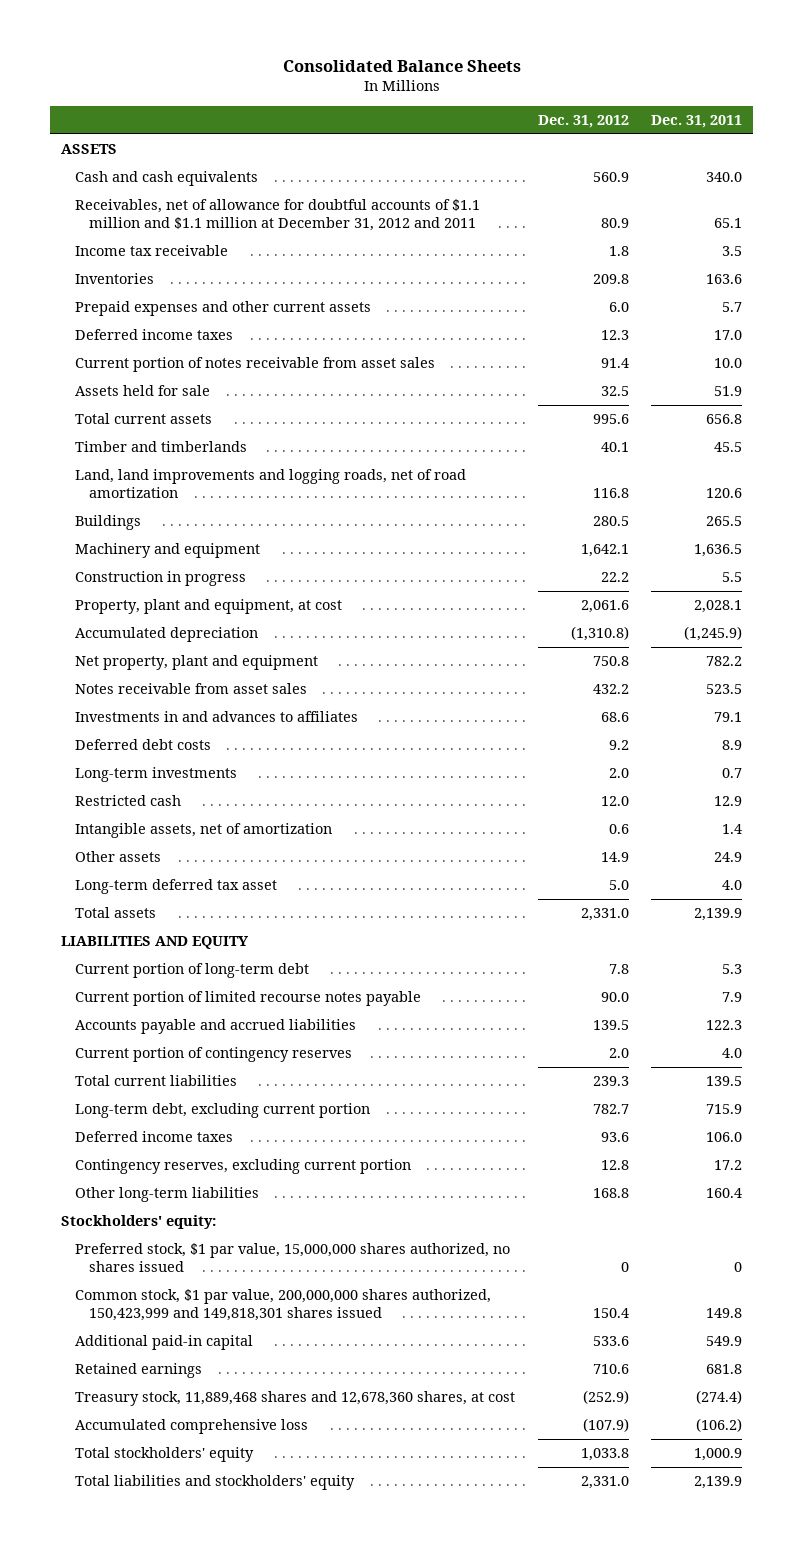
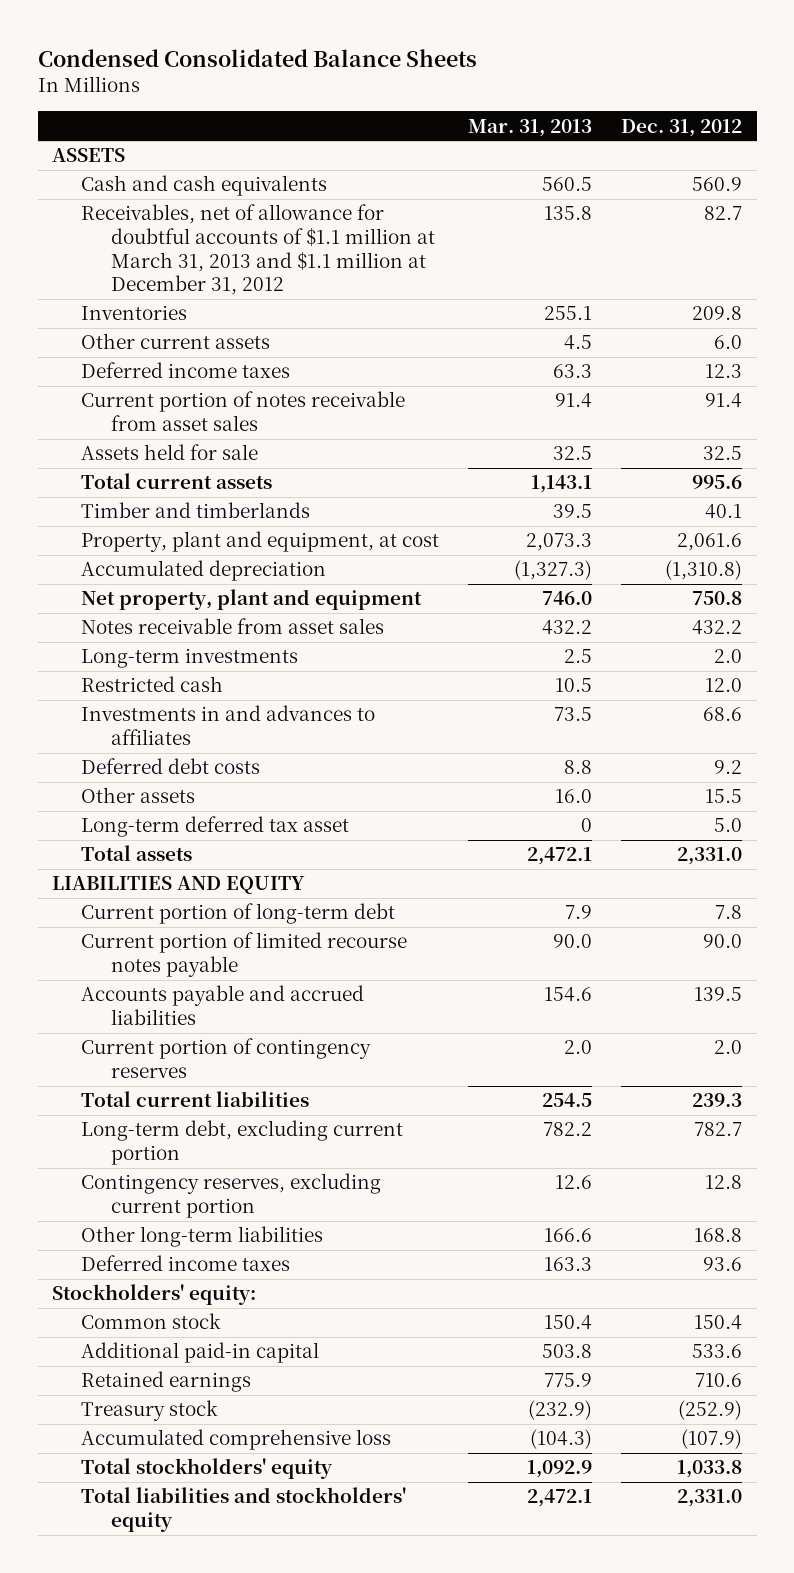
- Consolidated Balance Sheets
+ Condensed Consolidated Balance Sheets
- | Dec. 31, 2012 | Dec. 31, 2011
+ | Mar. 31, 2013 | Dec. 31, 2012
- Receivables, net of allowance for doubtful accounts of $1.1 million and $1.1 million at December 31, 2012 and 2011 | 80.9 | 65.1
- Income tax receivable | 1.8 | 3.5
+ Receivables, net of allowance for doubtful accounts of $1.1 million at March 31, 2013 and $1.1 million at December 31, 2012 | 135.8 | 82.7
- Prepaid expenses and other current assets | 6.0 | 5.7
+ Other current assets | 4.5 | 6.0
- Land, land improvements and logging roads, net of road amortization | 116.8 | 120.6
- Buildings | 280.5 | 265.5
- Machinery and equipment | 1,642.1 | 1,636.5
- Construction in progress | 22.2 | 5.5
- Intangible assets, net of amortization | 0.6 | 1.4
- Other assets | 14.9 | 24.9
moved down: Investments in and advances to affiliates | 73.5 | 68.6
moved down: Deferred debt costs | 8.8 | 9.2
+ Other assets | 16.0 | 15.5
moved down: Deferred income taxes | 163.3 | 93.6
- Preferred stock, $1 par value, 15,000,000 shares authorized, no shares issued | 0 | 0
- Common stock, $1 par value, 200,000,000 shares authorized, 150,423,999 and 149,818,301 shares issued | 150.4 | 149.8
+ Common stock | 150.4 | 150.4
- Treasury stock, 11,889,468 shares and 12,678,360 shares, at cost | (252.9) | (274.4)
+ Treasury stock | (232.9) | (252.9)

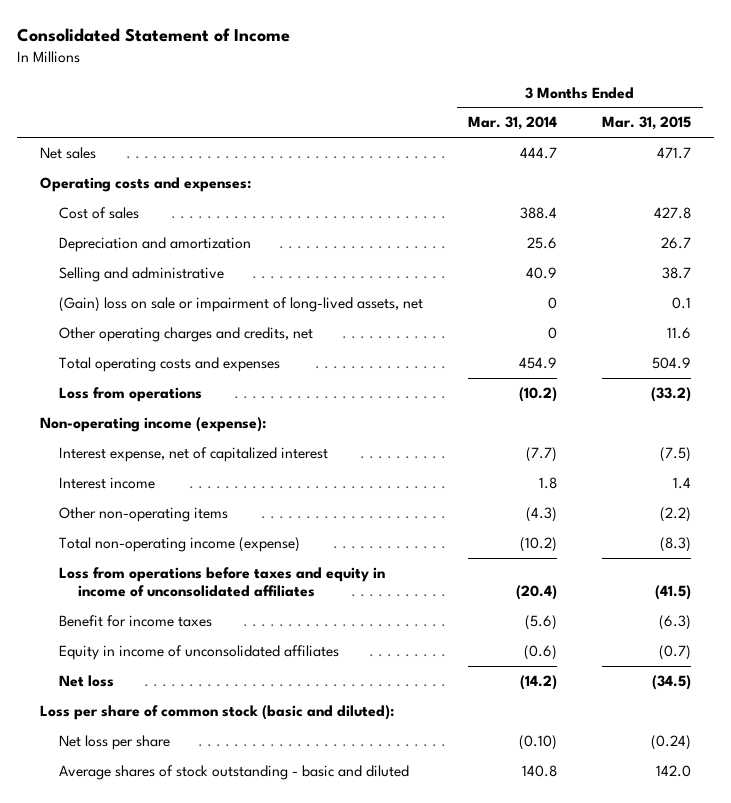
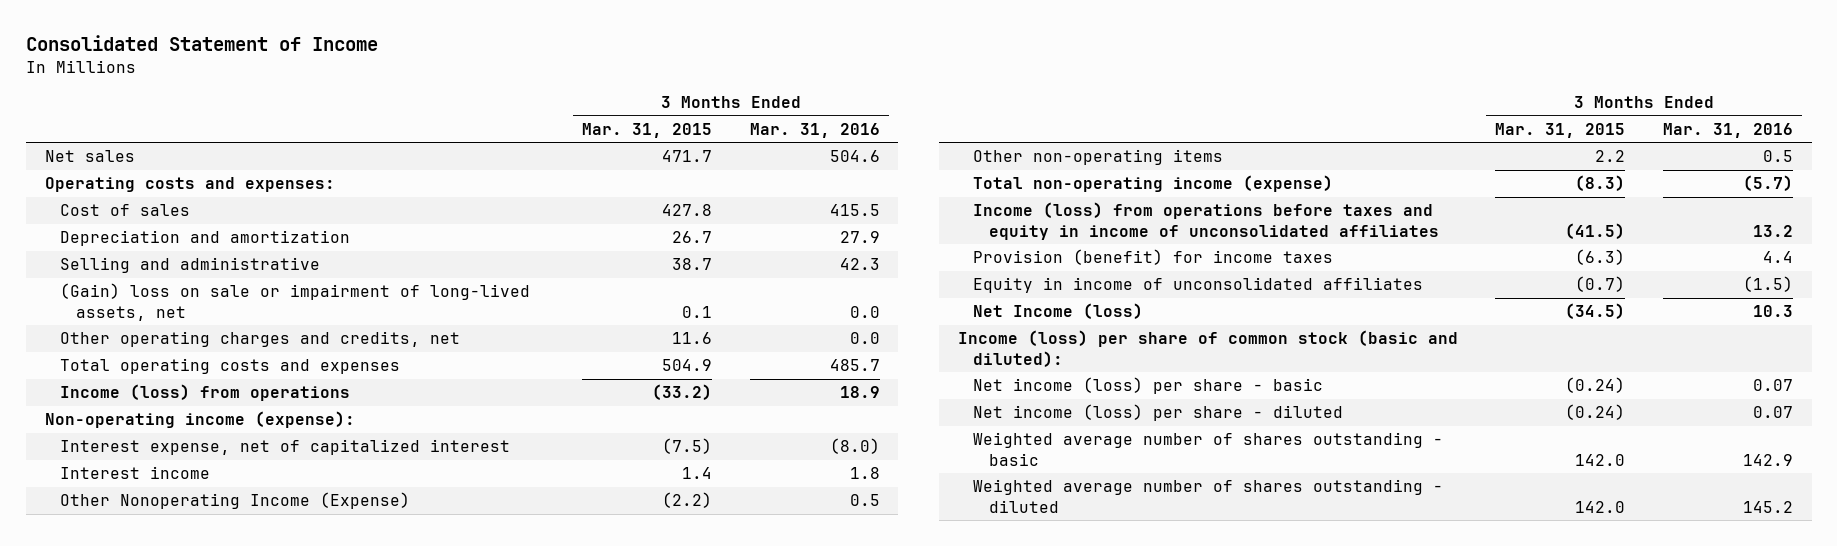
- | 3 Months Ended Mar. 31, 2014 | 3 Months Ended Mar. 31, 2015
+ | 3 Months Ended Mar. 31, 2015 | 3 Months Ended Mar. 31, 2016
- Loss from operations | (10.2) | (33.2)
+ Income (loss) from operations | (33.2) | 18.9
- Other non-operating items | (4.3) | (2.2)
+ Other Nonoperating Income (Expense) | (2.2) | 0.5
+ Other non-operating items | 2.2 | 0.5
- Loss from operations before taxes and equity in income of unconsolidated affiliates | (20.4) | (41.5)
- Benefit for income taxes | (5.6) | (6.3)
+ Income (loss) from operations before taxes and equity in income of unconsolidated affiliates | (41.5) | 13.2
+ Provision (benefit) for income taxes | (6.3) | 4.4
- Net loss | (14.2) | (34.5)
- Loss per share of common stock (basic and diluted):
- Net loss per share | (0.10) | (0.24)
- Average shares of stock outstanding - basic and diluted | 140.8 | 142.0
+ Net Income (loss) | (34.5) | 10.3
+ Income (loss) per share of common stock (basic and diluted):
+ Net income (loss) per share - basic | (0.24) | 0.07
+ Net income (loss) per share - diluted | (0.24) | 0.07
+ Weighted average number of shares outstanding - basic | 142.0 | 142.9
+ Weighted average number of shares outstanding - diluted | 142.0 | 145.2

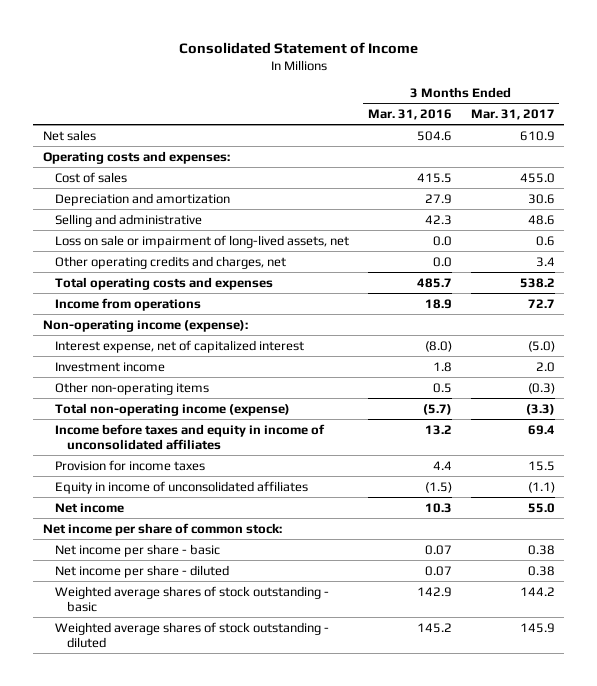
- | 3 Months Ended Mar. 31, 2015 | 3 Months Ended Mar. 31, 2016
+ | 3 Months Ended Mar. 31, 2016 | 3 Months Ended Mar. 31, 2017
- (Gain) loss on sale or impairment of long-lived assets, net | 0.1 | 0.0
- Other operating charges and credits, net | 11.6 | 0.0
+ Loss on sale or impairment of long-lived assets, net | 0.0 | 0.6
+ Other operating credits and charges, net | 0.0 | 3.4
- Income (loss) from operations | (33.2) | 18.9
+ Income from operations | 18.9 | 72.7
- Interest income | 1.4 | 1.8
- Other Nonoperating Income (Expense) | (2.2) | 0.5
+ Investment income | 1.8 | 2.0
- Income (loss) from operations before taxes and equity in income of unconsolidated affiliates | (41.5) | 13.2
- Provision (benefit) for income taxes | (6.3) | 4.4
+ Income before taxes and equity in income of unconsolidated affiliates | 13.2 | 69.4
+ Provision for income taxes | 4.4 | 15.5
- Net Income (loss) | (34.5) | 10.3
- Income (loss) per share of common stock (basic and diluted):
- Net income (loss) per share - basic | (0.24) | 0.07
- Net income (loss) per share - diluted | (0.24) | 0.07
- Weighted average number of shares outstanding - basic | 142.0 | 142.9
- Weighted average number of shares outstanding - diluted | 142.0 | 145.2
+ Net income | 10.3 | 55.0
+ Net income per share of common stock:
+ Net income per share - basic | 0.07 | 0.38
+ Net income per share - diluted | 0.07 | 0.38
+ Weighted average shares of stock outstanding - basic | 142.9 | 144.2
+ Weighted average shares of stock outstanding - diluted | 145.2 | 145.9

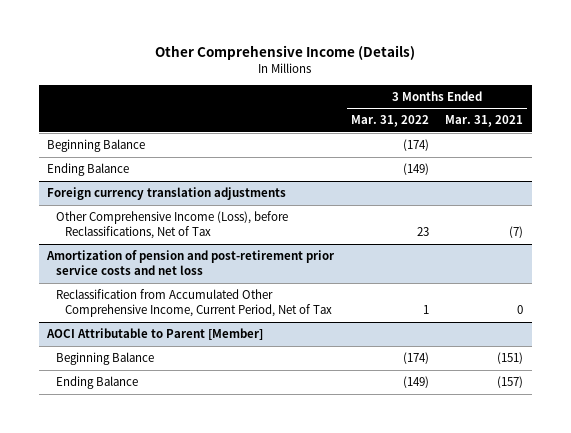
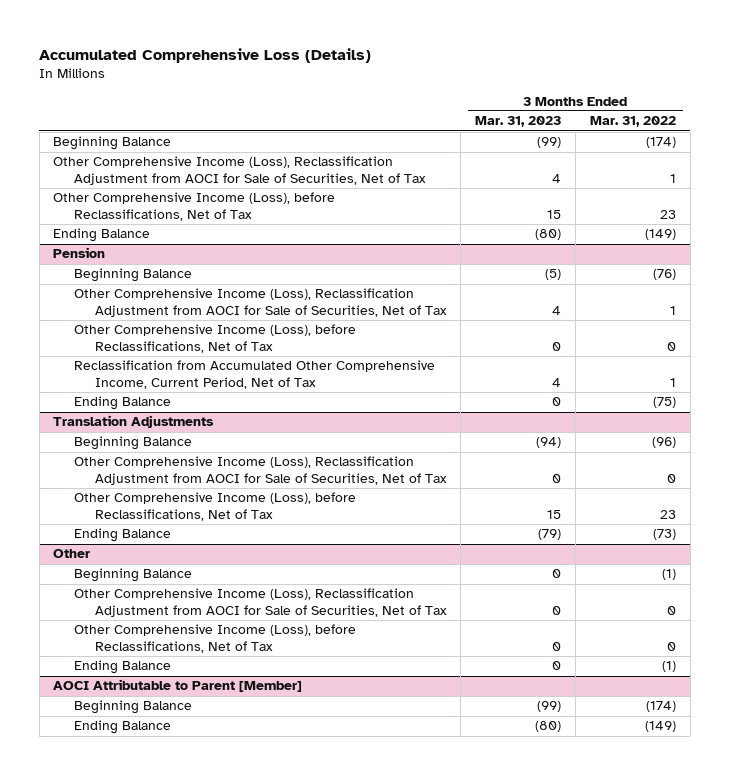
- Other Comprehensive Income (Details)
+ Accumulated Comprehensive Loss (Details)
- | 3 Months Ended Mar. 31, 2022 | 3 Months Ended Mar. 31, 2021
+ | 3 Months Ended Mar. 31, 2023 | 3 Months Ended Mar. 31, 2022
- Foreign currency translation adjustments
+ Other Comprehensive Income (Loss), Reclassification Adjustment from AOCI for Sale of Securities, Net of Tax | 4 | 1
- Amortization of pension and post-retirement prior service costs and net loss
moved down: Ending Balance | (80) | (149)
+ Pension
+ Beginning Balance | (5) | (76)
+ Other Comprehensive Income (Loss), Reclassification Adjustment from AOCI for Sale of Securities, Net of Tax | 4 | 1
+ Other Comprehensive Income (Loss), before Reclassifications, Net of Tax | 0 | 0
+ Ending Balance | 0 | (75)
+ Translation Adjustments
+ Beginning Balance | (94) | (96)
+ Other Comprehensive Income (Loss), Reclassification Adjustment from AOCI for Sale of Securities, Net of Tax | 0 | 0
+ Other Comprehensive Income (Loss), before Reclassifications, Net of Tax | 15 | 23
+ Ending Balance | (79) | (73)
+ Other
+ Beginning Balance | 0 | (1)
+ Other Comprehensive Income (Loss), Reclassification Adjustment from AOCI for Sale of Securities, Net of Tax | 0 | 0
+ Other Comprehensive Income (Loss), before Reclassifications, Net of Tax | 0 | 0
+ Ending Balance | 0 | (1)

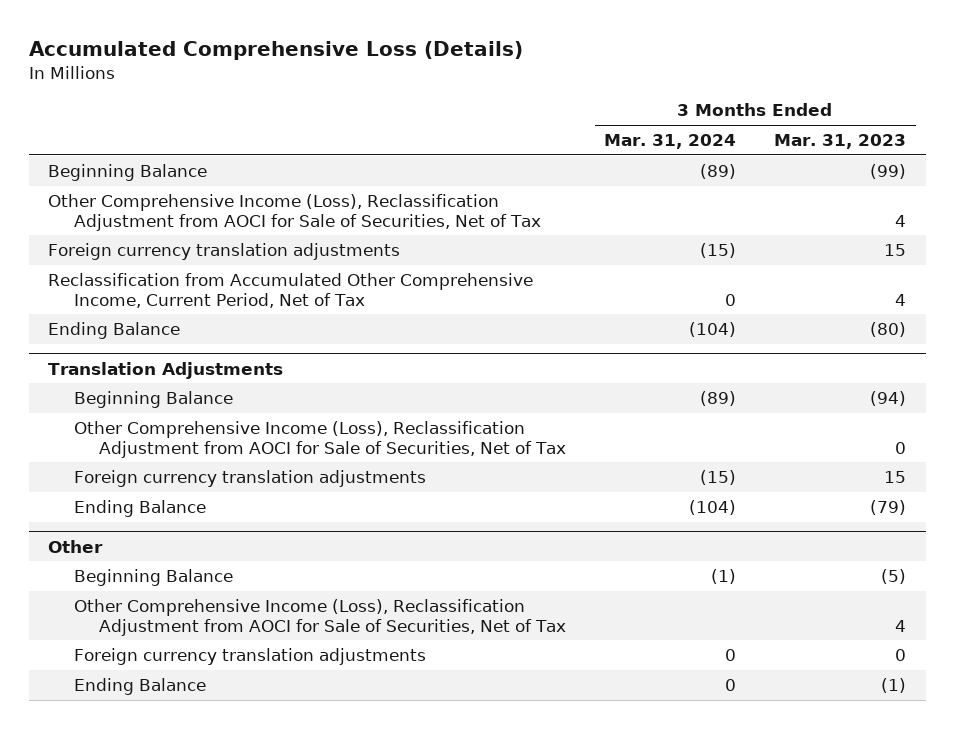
- | 3 Months Ended Mar. 31, 2023 | 3 Months Ended Mar. 31, 2022
+ | 3 Months Ended Mar. 31, 2024 | 3 Months Ended Mar. 31, 2023
- Other Comprehensive Income (Loss), before Reclassifications, Net of Tax | 15 | 23
- Pension
- Beginning Balance | (5) | (76)
- Other Comprehensive Income (Loss), Reclassification Adjustment from AOCI for Sale of Securities, Net of Tax | 4 | 1
- Other Comprehensive Income (Loss), before Reclassifications, Net of Tax | 0 | 0
+ Foreign currency translation adjustments | (15) | 15
- Ending Balance | 0 | (75)
moved down: Ending Balance | (104) | (80)
@ Translation Adjustments
- Other Comprehensive Income (Loss), before Reclassifications, Net of Tax | 15 | 23
+ Foreign currency translation adjustments | (15) | 15
@ Other
- Beginning Balance | 0 | (1)
- Other Comprehensive Income (Loss), Reclassification Adjustment from AOCI for Sale of Securities, Net of Tax | 0 | 0
- Other Comprehensive Income (Loss), before Reclassifications, Net of Tax | 0 | 0
- Ending Balance | 0 | (1)
- AOCI Attributable to Parent [Member]
- Beginning Balance | (99) | (174)
- Ending Balance | (80) | (149)
@ Other
+ Beginning Balance | (1) | (5)
+ Other Comprehensive Income (Loss), Reclassification Adjustment from AOCI for Sale of Securities, Net of Tax | | 4
+ Foreign currency translation adjustments | 0 | 0
+ Ending Balance | 0 | (1)

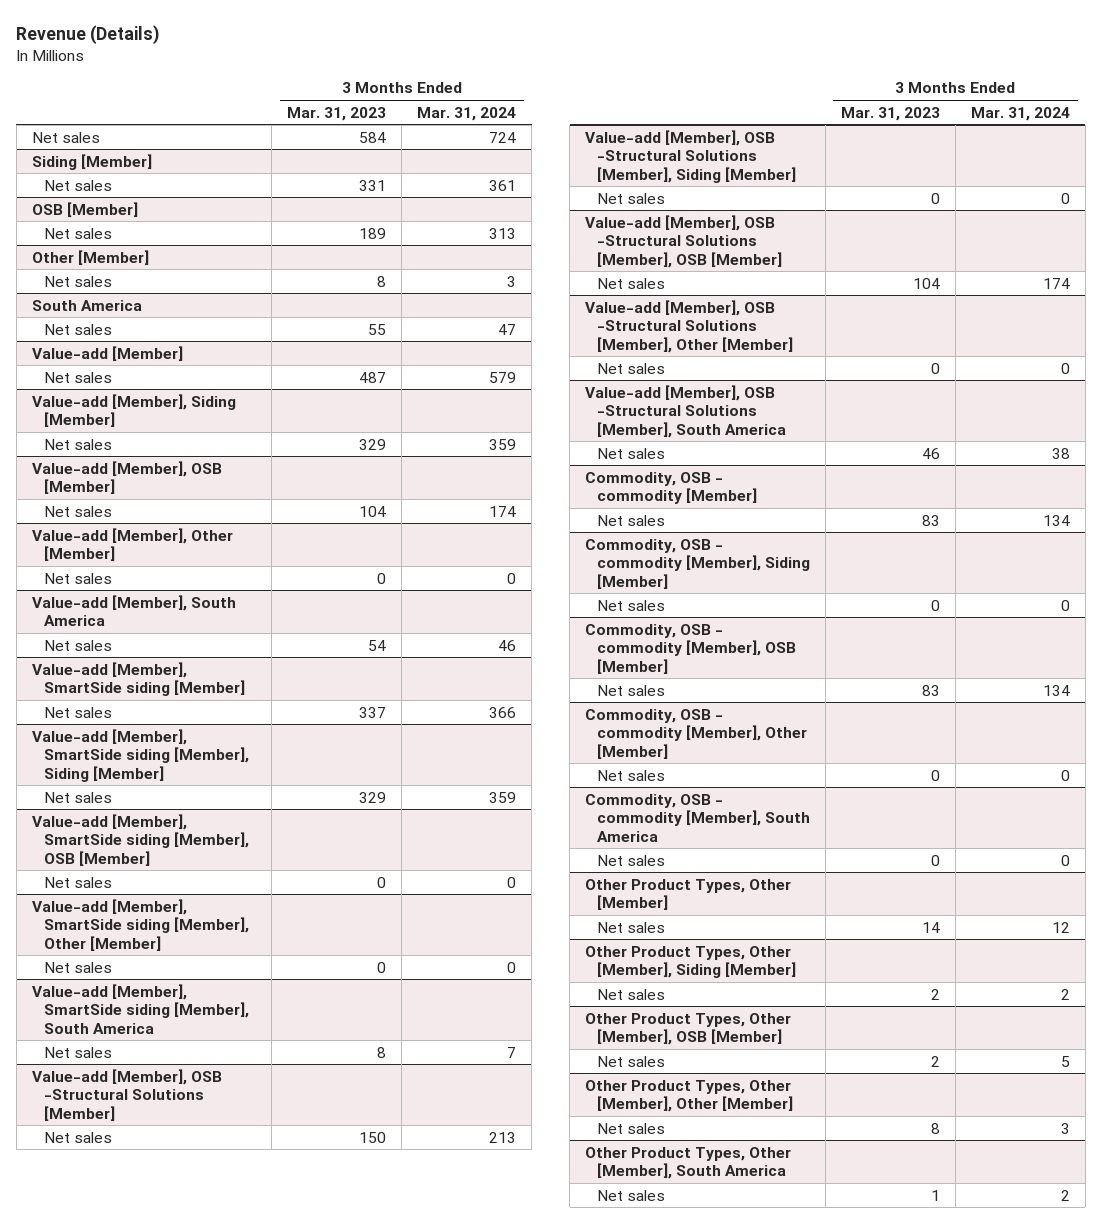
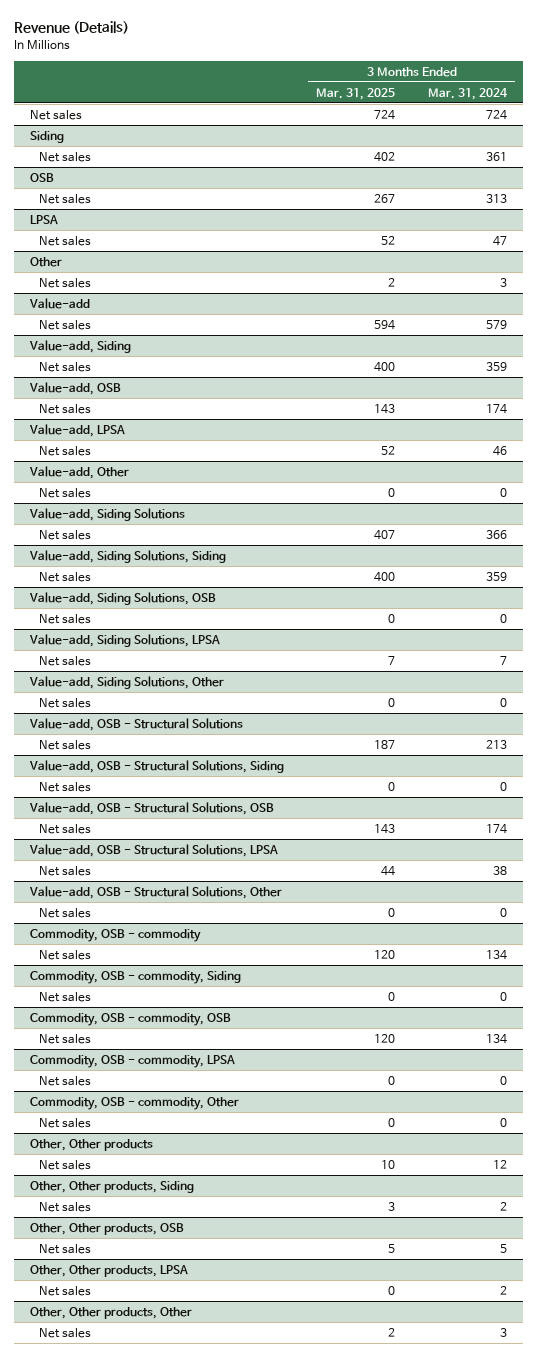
- | 3 Months Ended Mar. 31, 2023 | 3 Months Ended Mar. 31, 2024
+ | 3 Months Ended Mar. 31, 2025 | 3 Months Ended Mar. 31, 2024
- Siding [Member]
+ Siding
- OSB [Member]
+ OSB
- Other [Member]
- Net sales | 8 | 3
- South America
+ LPSA
- Value-add [Member]
+ Other
+ Net sales | 2 | 3
+ Value-add
- Value-add [Member], Siding [Member]
+ Value-add, Siding
- Value-add [Member], OSB [Member]
+ Value-add, OSB
- Value-add [Member], Other [Member]
- Net sales | 0 | 0
- Value-add [Member], South America
+ Value-add, LPSA
- Value-add [Member], SmartSide siding [Member]
+ Value-add, Other
+ Net sales | 0 | 0
+ Value-add, Siding Solutions
- Value-add [Member], SmartSide siding [Member], Siding [Member]
+ Value-add, Siding Solutions, Siding
- Value-add [Member], SmartSide siding [Member], OSB [Member]
- Net sales | 0 | 0
- Value-add [Member], SmartSide siding [Member], Other [Member]
+ Value-add, Siding Solutions, OSB
- Value-add [Member], SmartSide siding [Member], South America
+ Value-add, Siding Solutions, LPSA
- Value-add [Member], OSB -Structural Solutions [Member]
+ Value-add, Siding Solutions, Other
+ Net sales | 0 | 0
+ Value-add, OSB - Structural Solutions
- Value-add [Member], OSB -Structural Solutions [Member], Siding [Member]
+ Value-add, OSB - Structural Solutions, Siding
- Value-add [Member], OSB -Structural Solutions [Member], OSB [Member]
+ Value-add, OSB - Structural Solutions, OSB
- Value-add [Member], OSB -Structural Solutions [Member], Other [Member]
- Net sales | 0 | 0
- Value-add [Member], OSB -Structural Solutions [Member], South America
+ Value-add, OSB - Structural Solutions, LPSA
- Commodity, OSB - commodity [Member]
+ Value-add, OSB - Structural Solutions, Other
+ Net sales | 0 | 0
+ Commodity, OSB - commodity
- Commodity, OSB - commodity [Member], Siding [Member]
+ Commodity, OSB - commodity, Siding
- Commodity, OSB - commodity [Member], OSB [Member]
+ Commodity, OSB - commodity, OSB
- Commodity, OSB - commodity [Member], Other [Member]
+ Commodity, OSB - commodity, LPSA
- Commodity, OSB - commodity [Member], South America
+ Commodity, OSB - commodity, Other
- Other Product Types, Other [Member]
+ Other, Other products
- Other Product Types, Other [Member], Siding [Member]
+ Other, Other products, Siding
- Other Product Types, Other [Member], OSB [Member]
+ Other, Other products, OSB
- Other Product Types, Other [Member], Other [Member]
- Net sales | 8 | 3
- Other Product Types, Other [Member], South America
+ Other, Other products, LPSA
+ Other, Other products, Other
+ Net sales | 2 | 3

